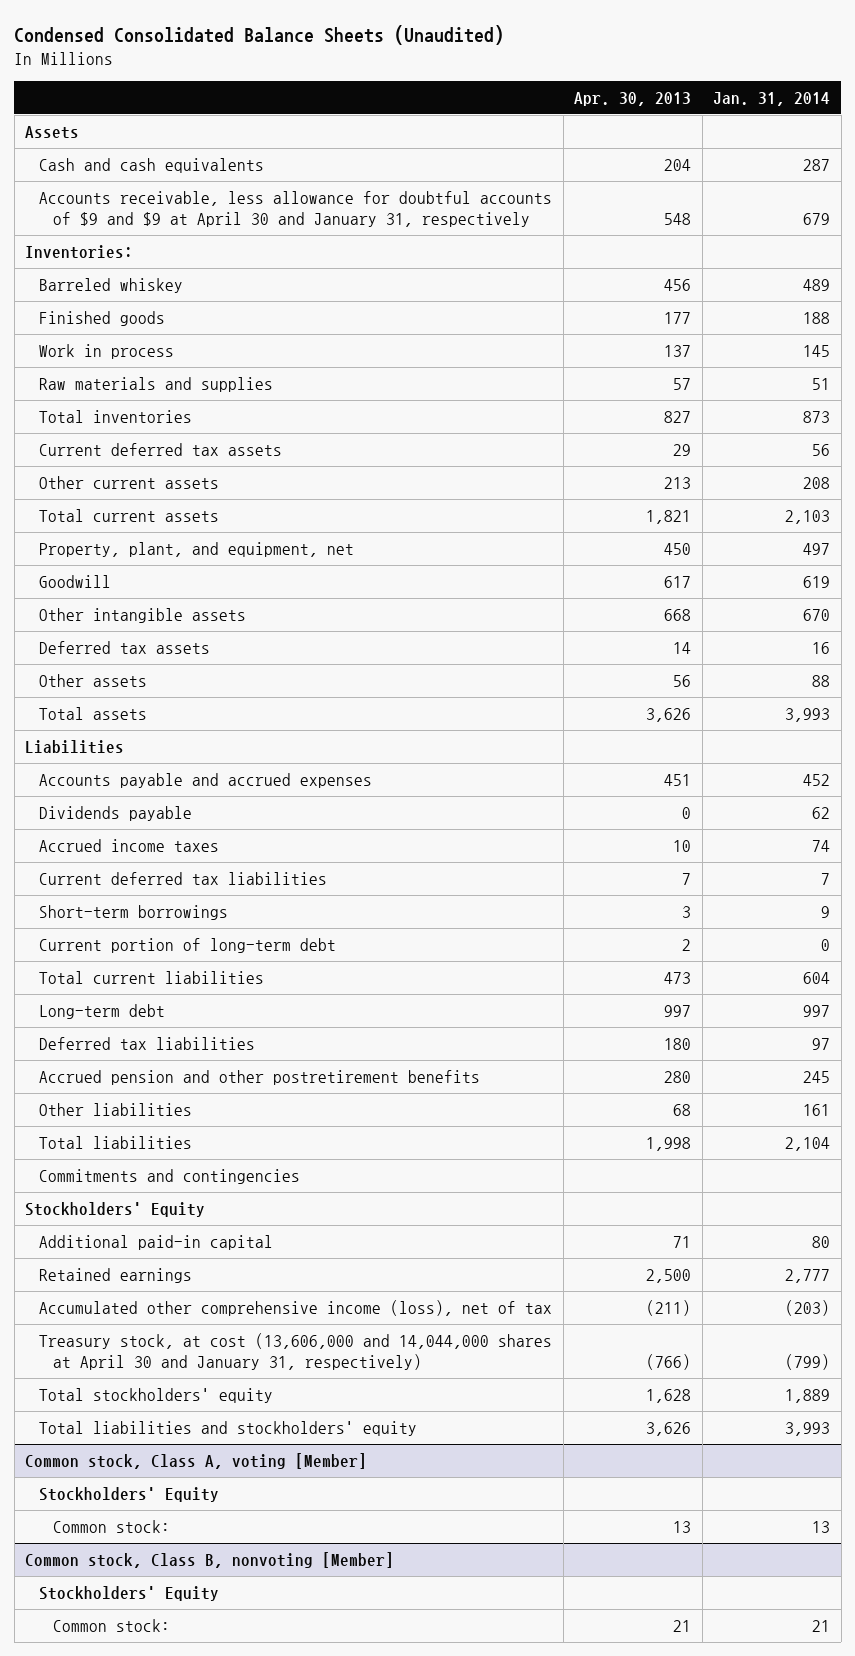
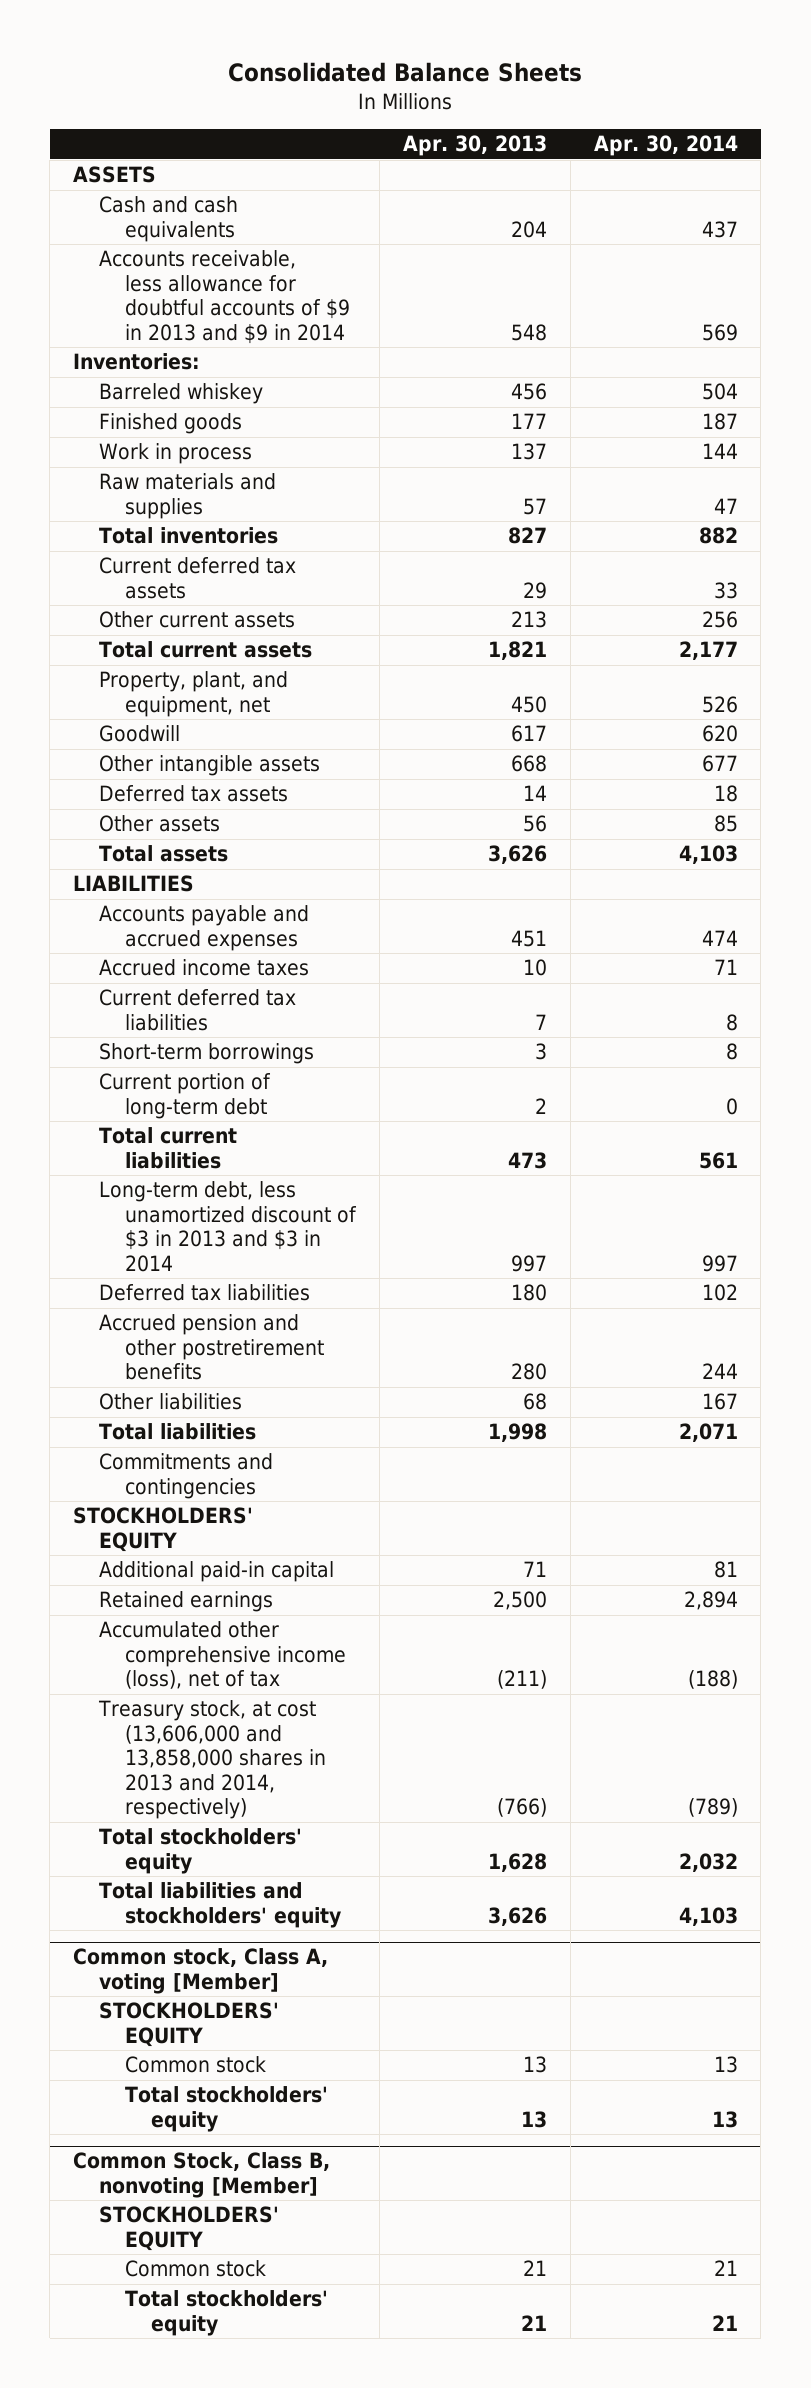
- Condensed Consolidated Balance Sheets (Unaudited)
+ Consolidated Balance Sheets
- | Apr. 30, 2013 | Jan. 31, 2014
+ | Apr. 30, 2013 | Apr. 30, 2014
- Assets
+ ASSETS
- Accounts receivable, less allowance for doubtful accounts of $9 and $9 at April 30 and January 31, respectively | 548 | 679
+ Accounts receivable, less allowance for doubtful accounts of $9 in 2013 and $9 in 2014 | 548 | 569
- Liabilities
+ LIABILITIES
- Dividends payable | 0 | 62
- Long-term debt | 997 | 997
+ Long-term debt, less unamortized discount of $3 in 2013 and $3 in 2014 | 997 | 997
- Stockholders' Equity
+ STOCKHOLDERS' EQUITY
- Treasury stock, at cost (13,606,000 and 14,044,000 shares at April 30 and January 31, respectively) | (766) | (799)
+ Treasury stock, at cost (13,606,000 and 13,858,000 shares in 2013 and 2014, respectively) | (766) | (789)
@ Common stock, Class A, voting [Member]
- Stockholders' Equity
- Common stock: | 13 | 13
- Common stock, Class B, nonvoting [Member]
- Stockholders' Equity
- Common stock: | 21 | 21
@ Common stock, Class A, voting [Member]
+ STOCKHOLDERS' EQUITY
+ Common stock | 13 | 13
+ Total stockholders' equity | 13 | 13
+ Common Stock, Class B, nonvoting [Member]
+ STOCKHOLDERS' EQUITY
+ Common stock | 21 | 21
+ Total stockholders' equity | 21 | 21

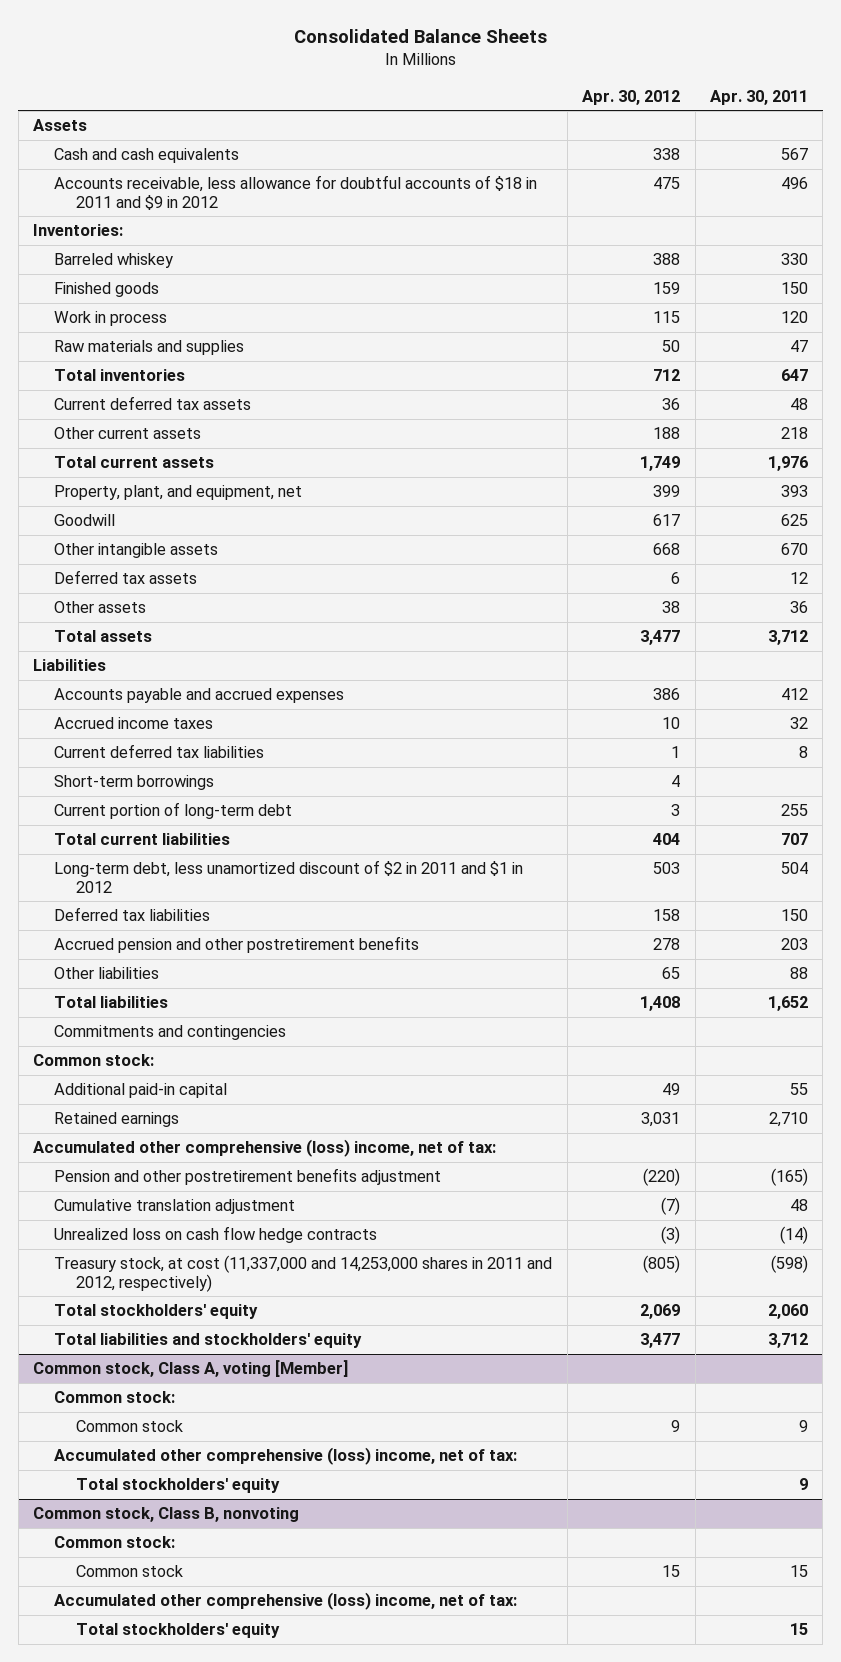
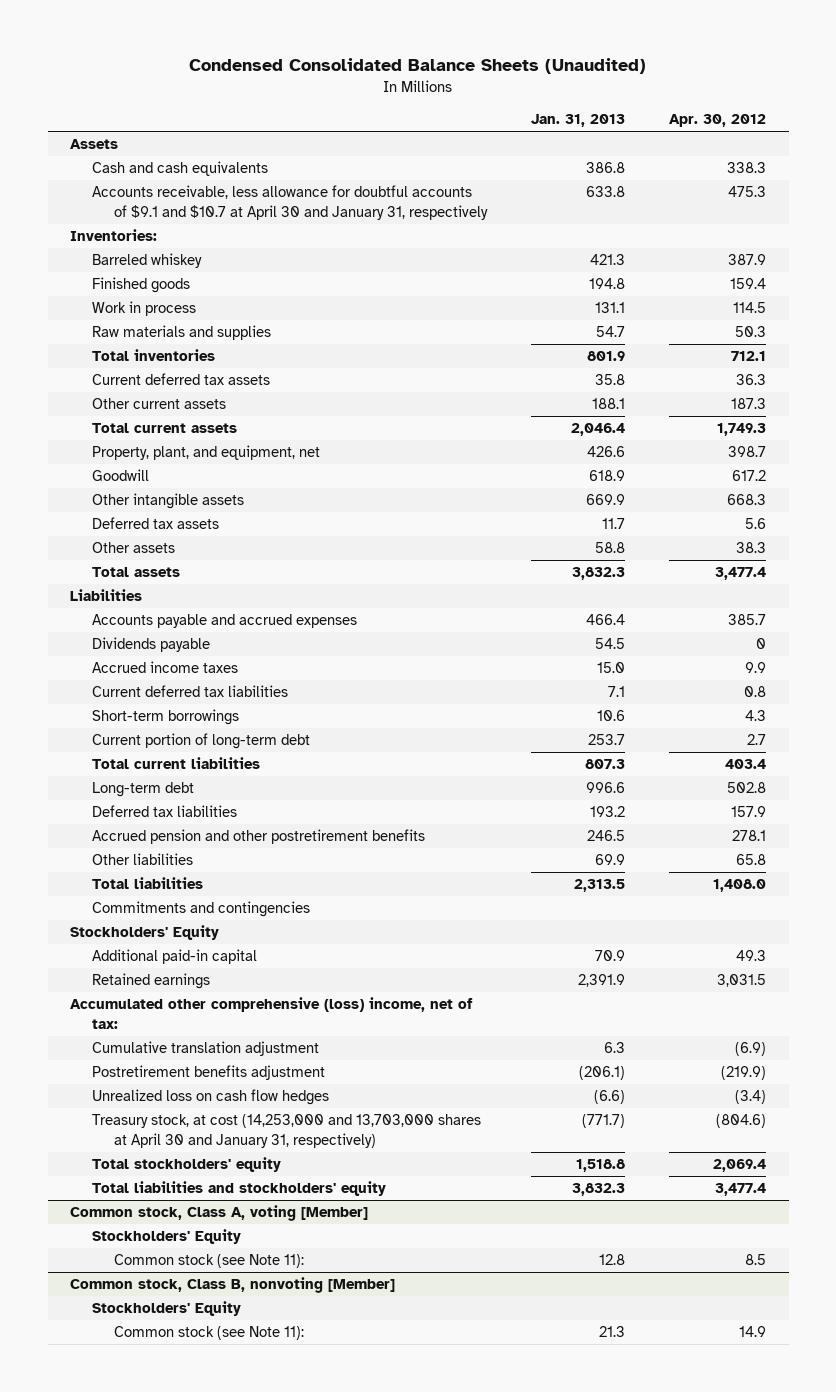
- Consolidated Balance Sheets
+ Condensed Consolidated Balance Sheets (Unaudited)
- | Apr. 30, 2012 | Apr. 30, 2011
+ | Jan. 31, 2013 | Apr. 30, 2012
- Cash and cash equivalents | 338 | 567
- Accounts receivable, less allowance for doubtful accounts of $18 in 2011 and $9 in 2012 | 475 | 496
+ Cash and cash equivalents | 386.8 | 338.3
+ Accounts receivable, less allowance for doubtful accounts of $9.1 and $10.7 at April 30 and January 31, respectively | 633.8 | 475.3
- Barreled whiskey | 388 | 330
- Finished goods | 159 | 150
- Work in process | 115 | 120
- Raw materials and supplies | 50 | 47
- Total inventories | 712 | 647
- Current deferred tax assets | 36 | 48
- Other current assets | 188 | 218
- Total current assets | 1,749 | 1,976
- Property, plant, and equipment, net | 399 | 393
- Goodwill | 617 | 625
- Other intangible assets | 668 | 670
- Deferred tax assets | 6 | 12
- Other assets | 38 | 36
- Total assets | 3,477 | 3,712
+ Barreled whiskey | 421.3 | 387.9
+ Finished goods | 194.8 | 159.4
+ Work in process | 131.1 | 114.5
+ Raw materials and supplies | 54.7 | 50.3
+ Total inventories | 801.9 | 712.1
+ Current deferred tax assets | 35.8 | 36.3
+ Other current assets | 188.1 | 187.3
+ Total current assets | 2,046.4 | 1,749.3
+ Property, plant, and equipment, net | 426.6 | 398.7
+ Goodwill | 618.9 | 617.2
+ Other intangible assets | 669.9 | 668.3
+ Deferred tax assets | 11.7 | 5.6
+ Other assets | 58.8 | 38.3
+ Total assets | 3,832.3 | 3,477.4
- Accounts payable and accrued expenses | 386 | 412
- Accrued income taxes | 10 | 32
- Current deferred tax liabilities | 1 | 8
- Short-term borrowings | 4 |
- Current portion of long-term debt | 3 | 255
- Total current liabilities | 404 | 707
- Long-term debt, less unamortized discount of $2 in 2011 and $1 in 2012 | 503 | 504
- Deferred tax liabilities | 158 | 150
- Accrued pension and other postretirement benefits | 278 | 203
- Other liabilities | 65 | 88
- Total liabilities | 1,408 | 1,652
+ Accounts payable and accrued expenses | 466.4 | 385.7
+ Dividends payable | 54.5 | 0
+ Accrued income taxes | 15.0 | 9.9
+ Current deferred tax liabilities | 7.1 | 0.8
+ Short-term borrowings | 10.6 | 4.3
+ Current portion of long-term debt | 253.7 | 2.7
+ Total current liabilities | 807.3 | 403.4
+ Long-term debt | 996.6 | 502.8
+ Deferred tax liabilities | 193.2 | 157.9
+ Accrued pension and other postretirement benefits | 246.5 | 278.1
+ Other liabilities | 69.9 | 65.8
+ Total liabilities | 2,313.5 | 1,408.0
- Common stock:
- Additional paid-in capital | 49 | 55
- Retained earnings | 3,031 | 2,710
+ Stockholders' Equity
+ Additional paid-in capital | 70.9 | 49.3
+ Retained earnings | 2,391.9 | 3,031.5
- Pension and other postretirement benefits adjustment | (220) | (165)
- Cumulative translation adjustment | (7) | 48
- Unrealized loss on cash flow hedge contracts | (3) | (14)
- Treasury stock, at cost (11,337,000 and 14,253,000 shares in 2011 and 2012, respectively) | (805) | (598)
- Total stockholders' equity | 2,069 | 2,060
- Total liabilities and stockholders' equity | 3,477 | 3,712
+ Cumulative translation adjustment | 6.3 | (6.9)
+ Postretirement benefits adjustment | (206.1) | (219.9)
+ Unrealized loss on cash flow hedges | (6.6) | (3.4)
+ Treasury stock, at cost (14,253,000 and 13,703,000 shares at April 30 and January 31, respectively) | (771.7) | (804.6)
+ Total stockholders' equity | 1,518.8 | 2,069.4
+ Total liabilities and stockholders' equity | 3,832.3 | 3,477.4
@ Common stock, Class A, voting [Member]
- Common stock:
- Common stock | 9 | 9
- Accumulated other comprehensive (loss) income, net of tax:
- Total stockholders' equity | | 9
- Common stock, Class B, nonvoting
- Common stock:
- Common stock | 15 | 15
- Accumulated other comprehensive (loss) income, net of tax:
- Total stockholders' equity | | 15
@ Common stock, Class A, voting [Member]
+ Stockholders' Equity
+ Common stock (see Note 11): | 12.8 | 8.5
+ Common stock, Class B, nonvoting [Member]
+ Stockholders' Equity
+ Common stock (see Note 11): | 21.3 | 14.9

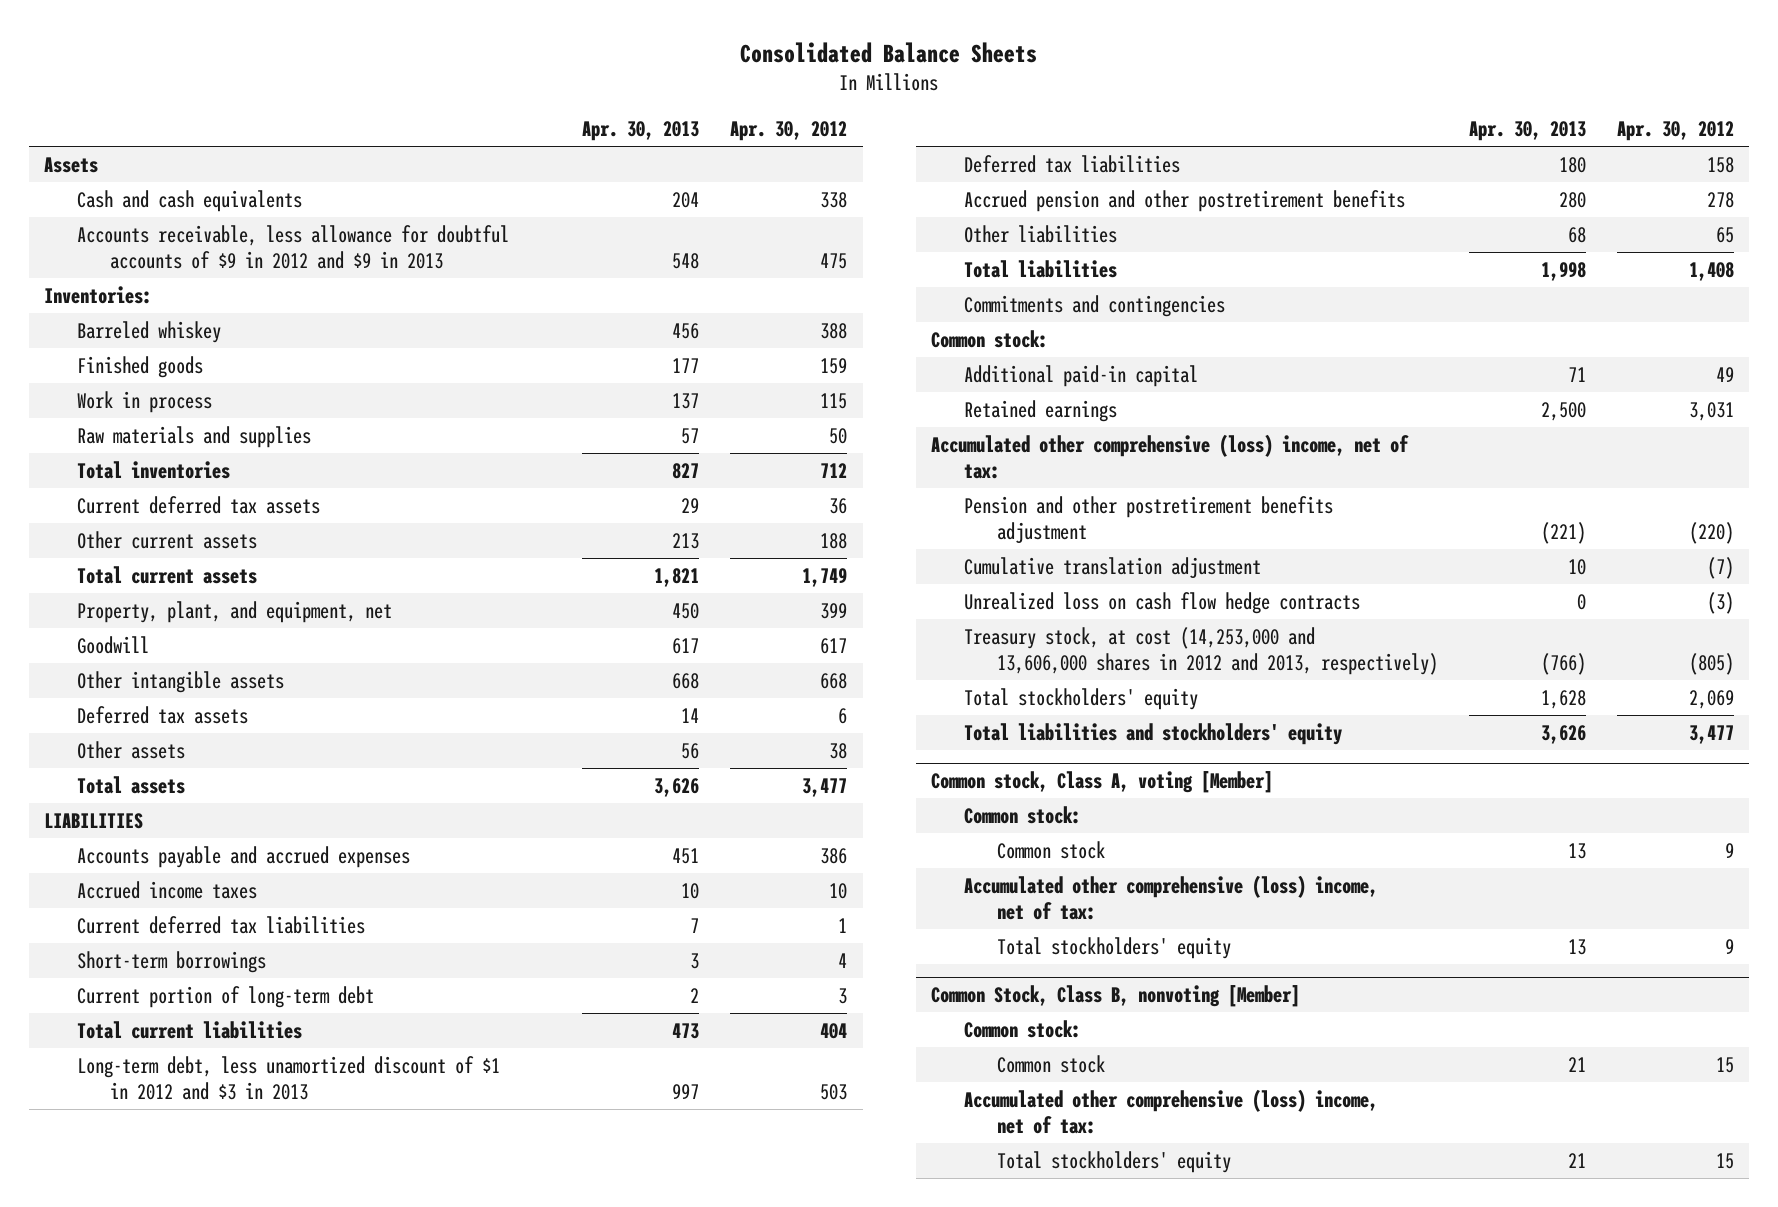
- Condensed Consolidated Balance Sheets (Unaudited)
+ Consolidated Balance Sheets
- | Jan. 31, 2013 | Apr. 30, 2012
+ | Apr. 30, 2013 | Apr. 30, 2012
- Cash and cash equivalents | 386.8 | 338.3
- Accounts receivable, less allowance for doubtful accounts of $9.1 and $10.7 at April 30 and January 31, respectively | 633.8 | 475.3
+ Cash and cash equivalents | 204 | 338
+ Accounts receivable, less allowance for doubtful accounts of $9 in 2012 and $9 in 2013 | 548 | 475
- Barreled whiskey | 421.3 | 387.9
- Finished goods | 194.8 | 159.4
- Work in process | 131.1 | 114.5
- Raw materials and supplies | 54.7 | 50.3
- Total inventories | 801.9 | 712.1
- Current deferred tax assets | 35.8 | 36.3
- Other current assets | 188.1 | 187.3
- Total current assets | 2,046.4 | 1,749.3
- Property, plant, and equipment, net | 426.6 | 398.7
- Goodwill | 618.9 | 617.2
- Other intangible assets | 669.9 | 668.3
- Deferred tax assets | 11.7 | 5.6
- Other assets | 58.8 | 38.3
- Total assets | 3,832.3 | 3,477.4
- Liabilities
- Accounts payable and accrued expenses | 466.4 | 385.7
- Dividends payable | 54.5 | 0
- Accrued income taxes | 15.0 | 9.9
- Current deferred tax liabilities | 7.1 | 0.8
- Short-term borrowings | 10.6 | 4.3
- Current portion of long-term debt | 253.7 | 2.7
- Total current liabilities | 807.3 | 403.4
- Long-term debt | 996.6 | 502.8
- Deferred tax liabilities | 193.2 | 157.9
- Accrued pension and other postretirement benefits | 246.5 | 278.1
- Other liabilities | 69.9 | 65.8
- Total liabilities | 2,313.5 | 1,408.0
+ Barreled whiskey | 456 | 388
+ Finished goods | 177 | 159
+ Work in process | 137 | 115
+ Raw materials and supplies | 57 | 50
+ Total inventories | 827 | 712
+ Current deferred tax assets | 29 | 36
+ Other current assets | 213 | 188
+ Total current assets | 1,821 | 1,749
+ Property, plant, and equipment, net | 450 | 399
+ Goodwill | 617 | 617
+ Other intangible assets | 668 | 668
+ Deferred tax assets | 14 | 6
+ Other assets | 56 | 38
+ Total assets | 3,626 | 3,477
+ LIABILITIES
+ Accounts payable and accrued expenses | 451 | 386
+ Accrued income taxes | 10 | 10
+ Current deferred tax liabilities | 7 | 1
+ Short-term borrowings | 3 | 4
+ Current portion of long-term debt | 2 | 3
+ Total current liabilities | 473 | 404
+ Long-term debt, less unamortized discount of $1 in 2012 and $3 in 2013 | 997 | 503
+ Deferred tax liabilities | 180 | 158
+ Accrued pension and other postretirement benefits | 280 | 278
+ Other liabilities | 68 | 65
+ Total liabilities | 1,998 | 1,408
- Stockholders' Equity
- Additional paid-in capital | 70.9 | 49.3
- Retained earnings | 2,391.9 | 3,031.5
+ Common stock:
+ Additional paid-in capital | 71 | 49
+ Retained earnings | 2,500 | 3,031
- Cumulative translation adjustment | 6.3 | (6.9)
- Postretirement benefits adjustment | (206.1) | (219.9)
- Unrealized loss on cash flow hedges | (6.6) | (3.4)
- Treasury stock, at cost (14,253,000 and 13,703,000 shares at April 30 and January 31, respectively) | (771.7) | (804.6)
- Total stockholders' equity | 1,518.8 | 2,069.4
- Total liabilities and stockholders' equity | 3,832.3 | 3,477.4
+ Pension and other postretirement benefits adjustment | (221) | (220)
+ Cumulative translation adjustment | 10 | (7)
+ Unrealized loss on cash flow hedge contracts | 0 | (3)
+ Treasury stock, at cost (14,253,000 and 13,606,000 shares in 2012 and 2013, respectively) | (766) | (805)
+ Total stockholders' equity | 1,628 | 2,069
+ Total liabilities and stockholders' equity | 3,626 | 3,477
@ Common stock, Class A, voting [Member]
- Stockholders' Equity
- Common stock (see Note 11): | 12.8 | 8.5
- Common stock, Class B, nonvoting [Member]
- Stockholders' Equity
- Common stock (see Note 11): | 21.3 | 14.9
@ Common stock, Class A, voting [Member]
+ Common stock:
+ Common stock | 13 | 9
+ Accumulated other comprehensive (loss) income, net of tax:
+ Total stockholders' equity | 13 | 9
+ Common Stock, Class B, nonvoting [Member]
+ Common stock:
+ Common stock | 21 | 15
+ Accumulated other comprehensive (loss) income, net of tax:
+ Total stockholders' equity | 21 | 15

